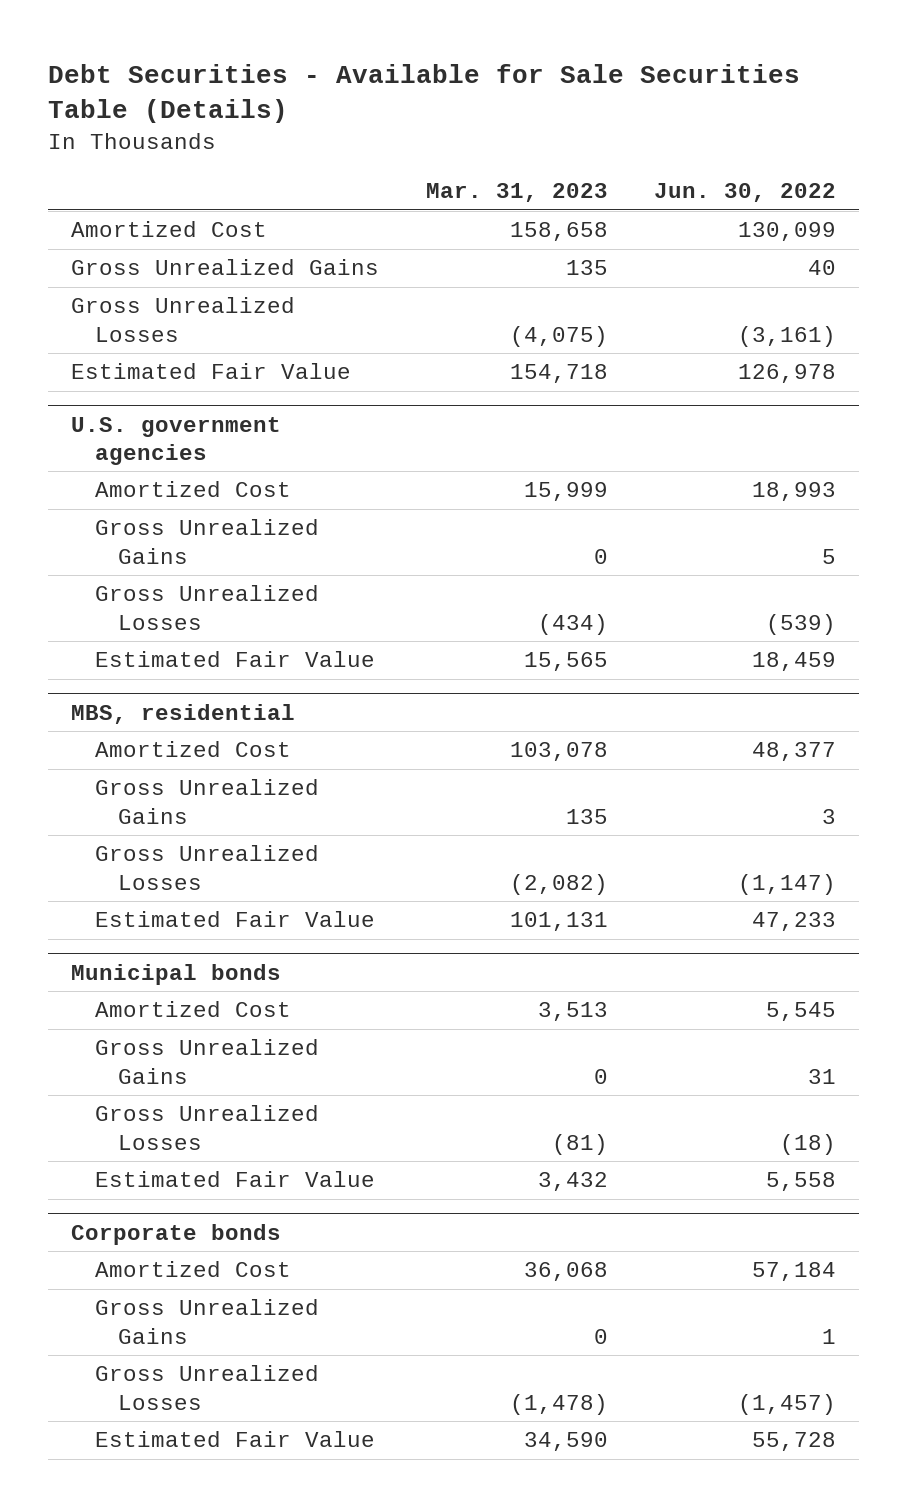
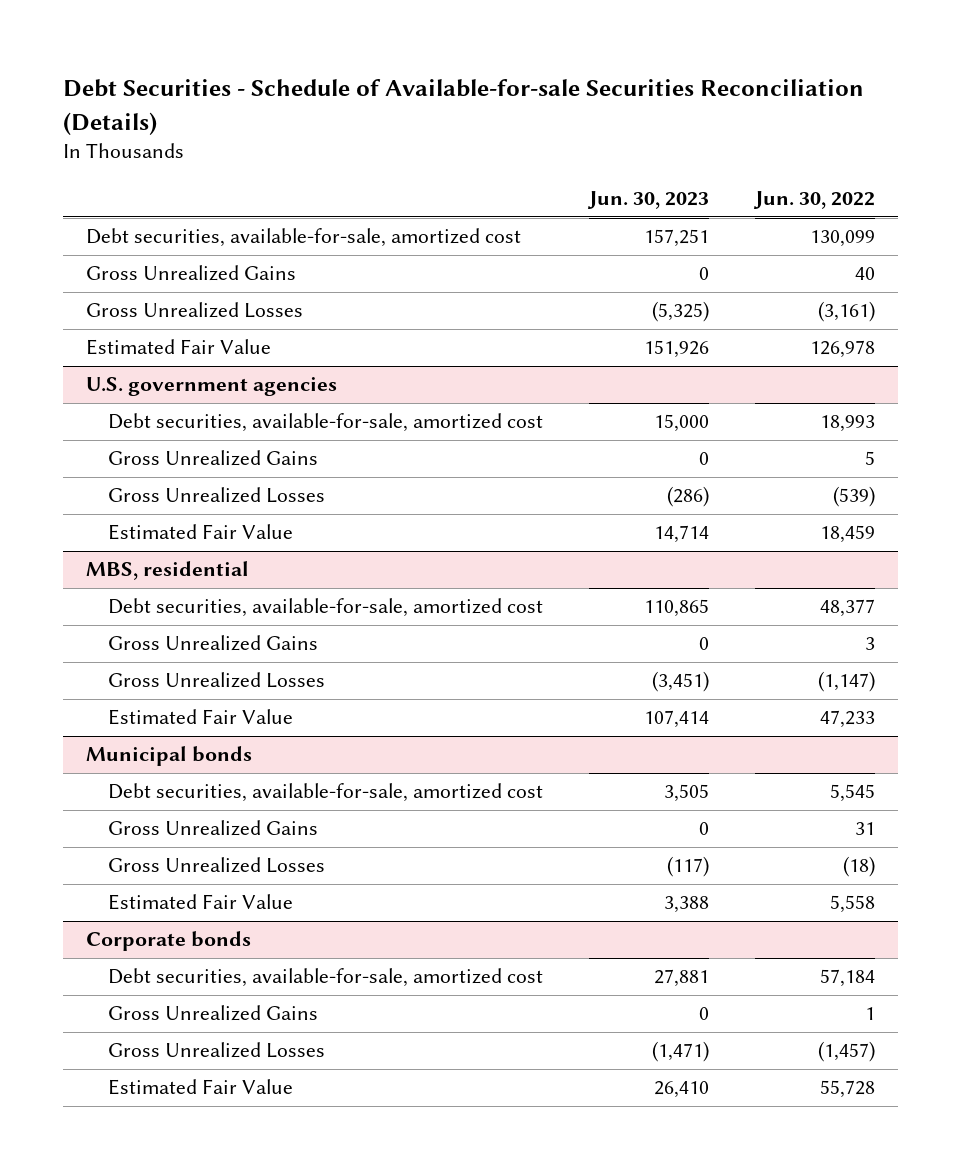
- Debt Securities - Available for Sale Securities Table (Details)
+ Debt Securities - Schedule of Available-for-sale Securities Reconciliation (Details)
- | Mar. 31, 2023 | Jun. 30, 2022
+ | Jun. 30, 2023 | Jun. 30, 2022
- Amortized Cost | 158,658 | 130,099
+ Debt securities, available-for-sale, amortized cost | 157,251 | 130,099
@ U.S. government agencies
- Amortized Cost | 15,999 | 18,993
+ Debt securities, available-for-sale, amortized cost | 15,000 | 18,993
@ MBS, residential
- Amortized Cost | 103,078 | 48,377
+ Debt securities, available-for-sale, amortized cost | 110,865 | 48,377
@ Municipal bonds
- Amortized Cost | 3,513 | 5,545
+ Debt securities, available-for-sale, amortized cost | 3,505 | 5,545
@ Corporate bonds
- Amortized Cost | 36,068 | 57,184
+ Debt securities, available-for-sale, amortized cost | 27,881 | 57,184

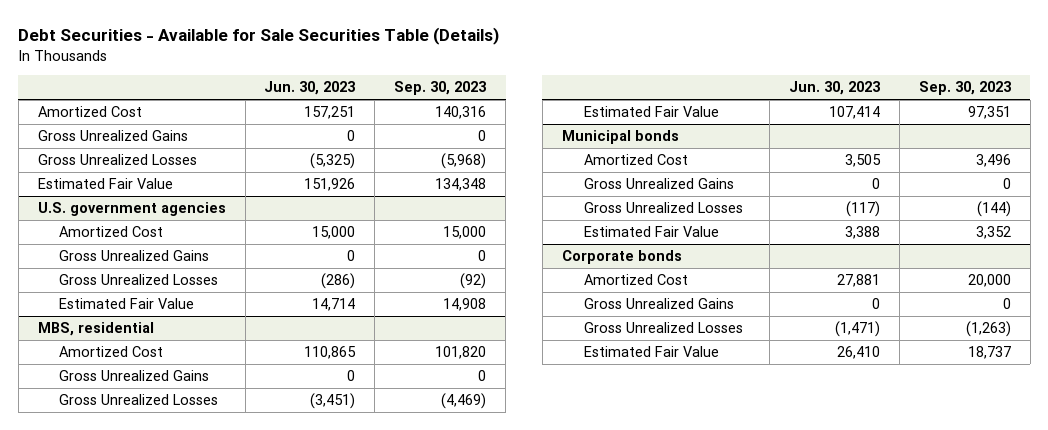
- Debt Securities - Schedule of Available-for-sale Securities Reconciliation (Details)
+ Debt Securities - Available for Sale Securities Table (Details)
- | Jun. 30, 2023 | Jun. 30, 2022
+ | Jun. 30, 2023 | Sep. 30, 2023
- Debt securities, available-for-sale, amortized cost | 157,251 | 130,099
+ Amortized Cost | 157,251 | 140,316
@ U.S. government agencies
- Debt securities, available-for-sale, amortized cost | 15,000 | 18,993
+ Amortized Cost | 15,000 | 15,000
@ MBS, residential
- Debt securities, available-for-sale, amortized cost | 110,865 | 48,377
+ Amortized Cost | 110,865 | 101,820
@ Municipal bonds
- Debt securities, available-for-sale, amortized cost | 3,505 | 5,545
+ Amortized Cost | 3,505 | 3,496
@ Corporate bonds
- Debt securities, available-for-sale, amortized cost | 27,881 | 57,184
+ Amortized Cost | 27,881 | 20,000

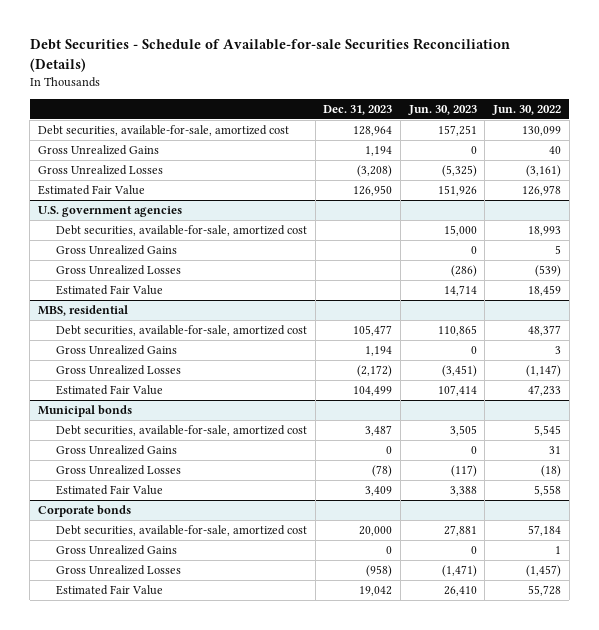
- Debt Securities - Available for Sale Securities Table (Details)
+ Debt Securities - Schedule of Available-for-sale Securities Reconciliation (Details)
- | Jun. 30, 2023 | Sep. 30, 2023
+ | Dec. 31, 2023 | Jun. 30, 2023 | Jun. 30, 2022
- Amortized Cost | 157,251 | 140,316
+ Debt securities, available-for-sale, amortized cost | 128,964 | 157,251 | 130,099
@ U.S. government agencies
- Amortized Cost | 15,000 | 15,000
+ Debt securities, available-for-sale, amortized cost | | 15,000 | 18,993
@ MBS, residential
- Amortized Cost | 110,865 | 101,820
+ Debt securities, available-for-sale, amortized cost | 105,477 | 110,865 | 48,377
@ Municipal bonds
- Amortized Cost | 3,505 | 3,496
+ Debt securities, available-for-sale, amortized cost | 3,487 | 3,505 | 5,545
@ Corporate bonds
- Amortized Cost | 27,881 | 20,000
+ Debt securities, available-for-sale, amortized cost | 20,000 | 27,881 | 57,184

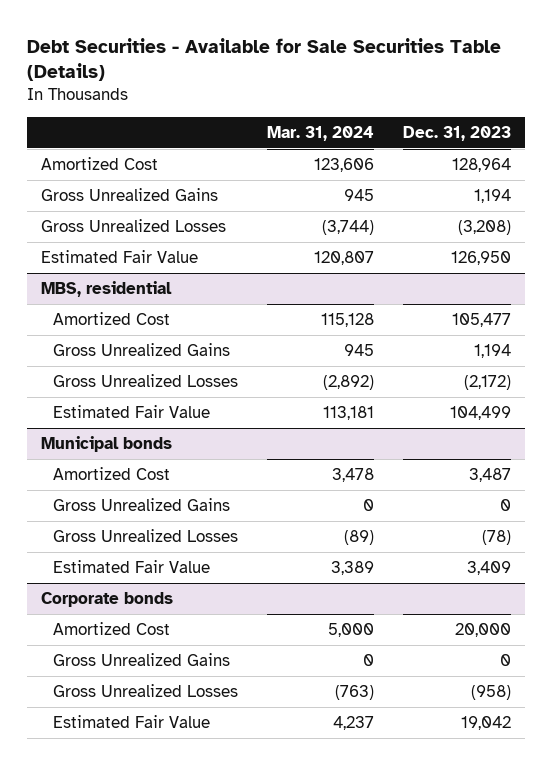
- Debt Securities - Schedule of Available-for-sale Securities Reconciliation (Details)
+ Debt Securities - Available for Sale Securities Table (Details)
- | Dec. 31, 2023 | Jun. 30, 2023 | Jun. 30, 2022
+ | Mar. 31, 2024 | Dec. 31, 2023
- Debt securities, available-for-sale, amortized cost | 128,964 | 157,251 | 130,099
+ Amortized Cost | 123,606 | 128,964
- U.S. government agencies
- Debt securities, available-for-sale, amortized cost | | 15,000 | 18,993
- Gross Unrealized Gains | | 0 | 5
- Gross Unrealized Losses | | (286) | (539)
- Estimated Fair Value | | 14,714 | 18,459
@ MBS, residential
- Debt securities, available-for-sale, amortized cost | 105,477 | 110,865 | 48,377
+ Amortized Cost | 115,128 | 105,477
@ Municipal bonds
- Debt securities, available-for-sale, amortized cost | 3,487 | 3,505 | 5,545
+ Amortized Cost | 3,478 | 3,487
@ Corporate bonds
- Debt securities, available-for-sale, amortized cost | 20,000 | 27,881 | 57,184
+ Amortized Cost | 5,000 | 20,000

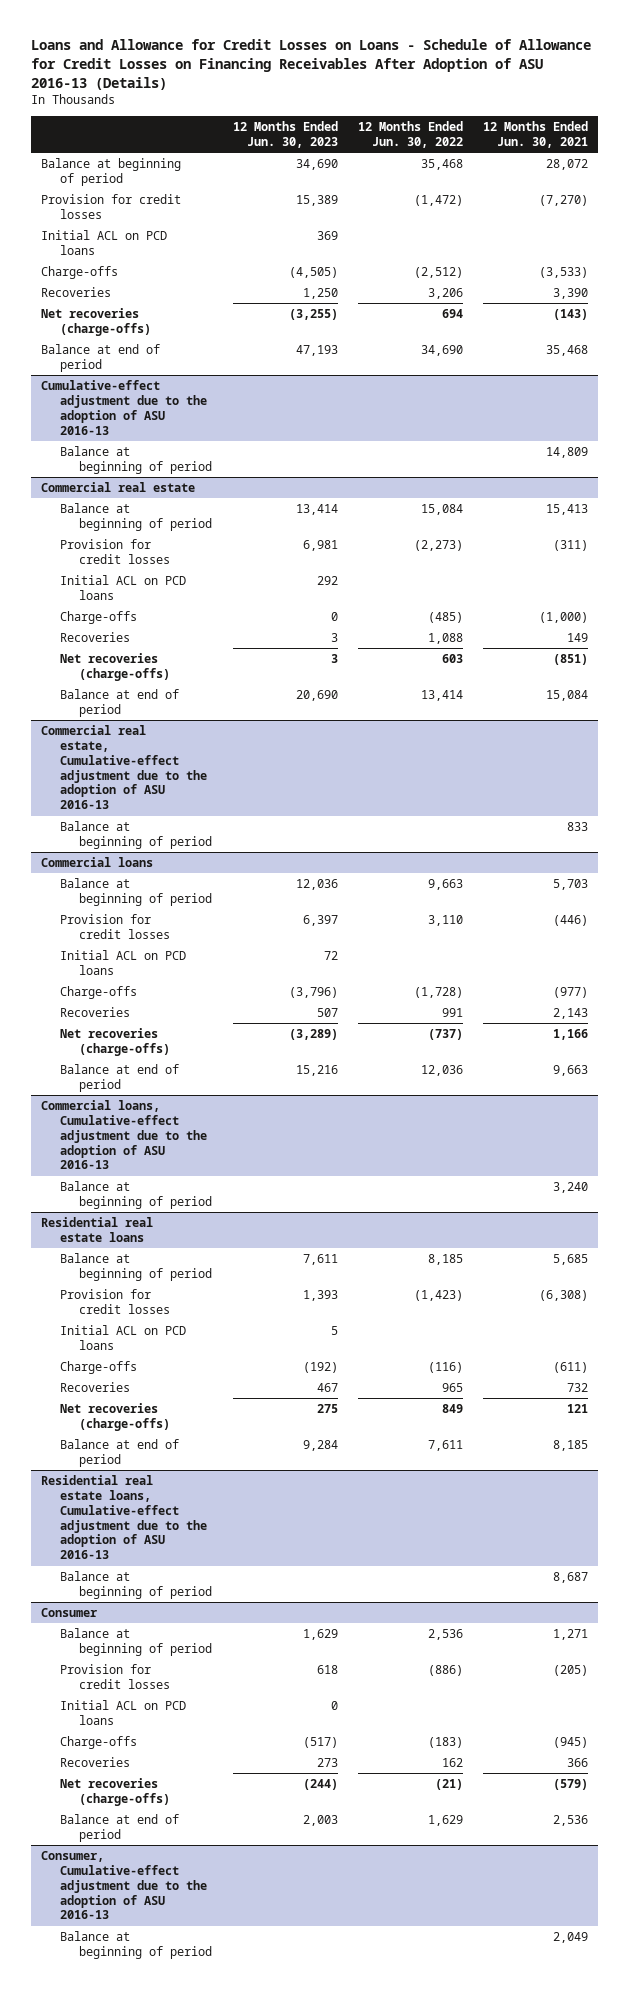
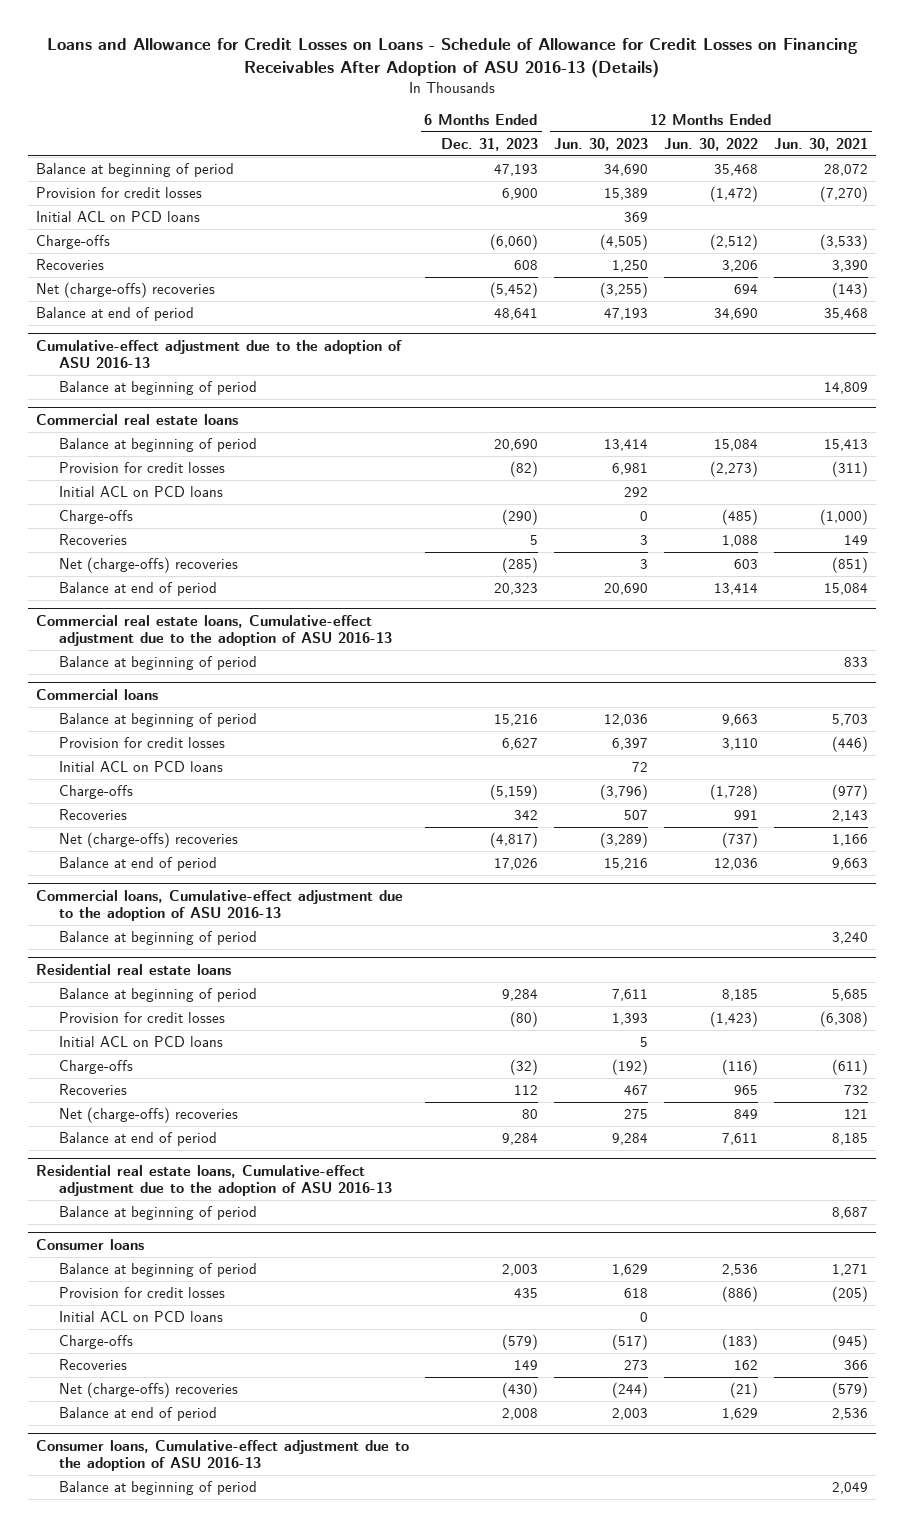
- | 12 Months Ended Jun. 30, 2023 | 12 Months Ended Jun. 30, 2022 | 12 Months Ended Jun. 30, 2021
+ | 6 Months Ended Dec. 31, 2023 | 12 Months Ended Jun. 30, 2023 | 12 Months Ended Jun. 30, 2022 | 12 Months Ended Jun. 30, 2021
- Net recoveries (charge-offs) | (3,255) | 694 | (143)
+ Net (charge-offs) recoveries | (5,452) | (3,255) | 694 | (143)
- Commercial real estate
+ Commercial real estate loans
- Net recoveries (charge-offs) | 3 | 603 | (851)
+ Net (charge-offs) recoveries | (285) | 3 | 603 | (851)
- Commercial real estate, Cumulative-effect adjustment due to the adoption of ASU 2016-13
+ Commercial real estate loans, Cumulative-effect adjustment due to the adoption of ASU 2016-13
@ Commercial loans
- Net recoveries (charge-offs) | (3,289) | (737) | 1,166
+ Net (charge-offs) recoveries | (4,817) | (3,289) | (737) | 1,166
@ Residential real estate loans
- Net recoveries (charge-offs) | 275 | 849 | 121
+ Net (charge-offs) recoveries | 80 | 275 | 849 | 121
- Consumer
+ Consumer loans
- Net recoveries (charge-offs) | (244) | (21) | (579)
+ Net (charge-offs) recoveries | (430) | (244) | (21) | (579)
- Consumer, Cumulative-effect adjustment due to the adoption of ASU 2016-13
+ Consumer loans, Cumulative-effect adjustment due to the adoption of ASU 2016-13

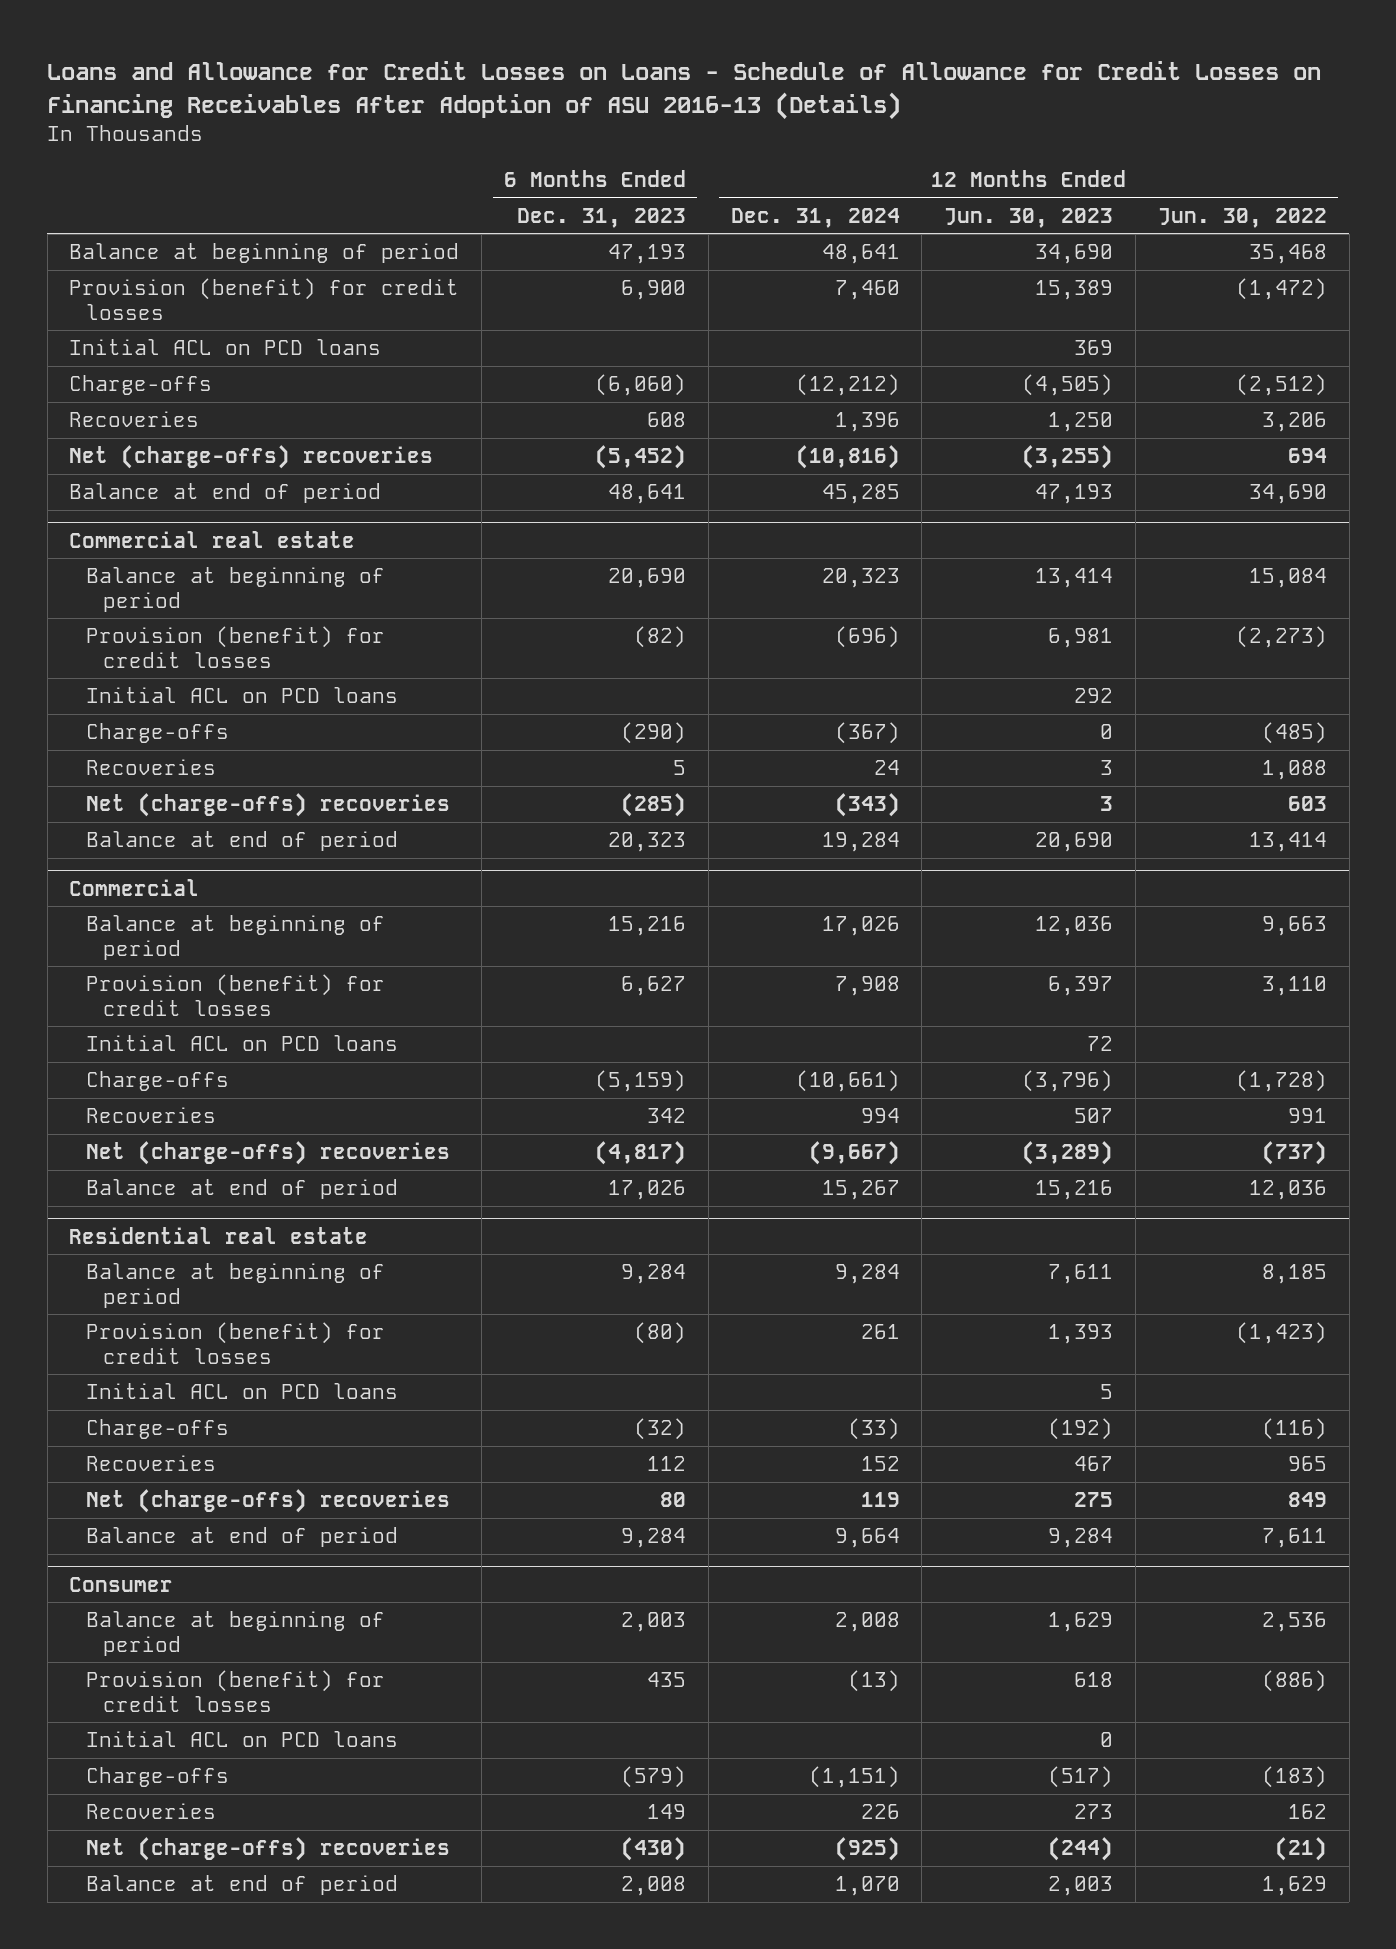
- | 6 Months Ended Dec. 31, 2023 | 12 Months Ended Jun. 30, 2023 | 12 Months Ended Jun. 30, 2022 | 12 Months Ended Jun. 30, 2021
+ | 6 Months Ended Dec. 31, 2023 | 12 Months Ended Dec. 31, 2024 | 12 Months Ended Jun. 30, 2023 | 12 Months Ended Jun. 30, 2022
- Provision for credit losses | 6,900 | 15,389 | (1,472) | (7,270)
+ Provision (benefit) for credit losses | 6,900 | 7,460 | 15,389 | (1,472)
- Cumulative-effect adjustment due to the adoption of ASU 2016-13
- Balance at beginning of period | | | | 14,809
- Commercial real estate loans
+ Commercial real estate
- Provision for credit losses | (82) | 6,981 | (2,273) | (311)
+ Provision (benefit) for credit losses | (82) | (696) | 6,981 | (2,273)
- Commercial real estate loans, Cumulative-effect adjustment due to the adoption of ASU 2016-13
- Balance at beginning of period | | | | 833
- Commercial loans
+ Commercial
- Provision for credit losses | 6,627 | 6,397 | 3,110 | (446)
+ Provision (benefit) for credit losses | 6,627 | 7,908 | 6,397 | 3,110
- Commercial loans, Cumulative-effect adjustment due to the adoption of ASU 2016-13
- Balance at beginning of period | | | | 3,240
- Residential real estate loans
+ Residential real estate
- Provision for credit losses | (80) | 1,393 | (1,423) | (6,308)
+ Provision (benefit) for credit losses | (80) | 261 | 1,393 | (1,423)
- Residential real estate loans, Cumulative-effect adjustment due to the adoption of ASU 2016-13
- Balance at beginning of period | | | | 8,687
- Consumer loans
+ Consumer
- Provision for credit losses | 435 | 618 | (886) | (205)
+ Provision (benefit) for credit losses | 435 | (13) | 618 | (886)
- Consumer loans, Cumulative-effect adjustment due to the adoption of ASU 2016-13
- Balance at beginning of period | | | | 2,049

